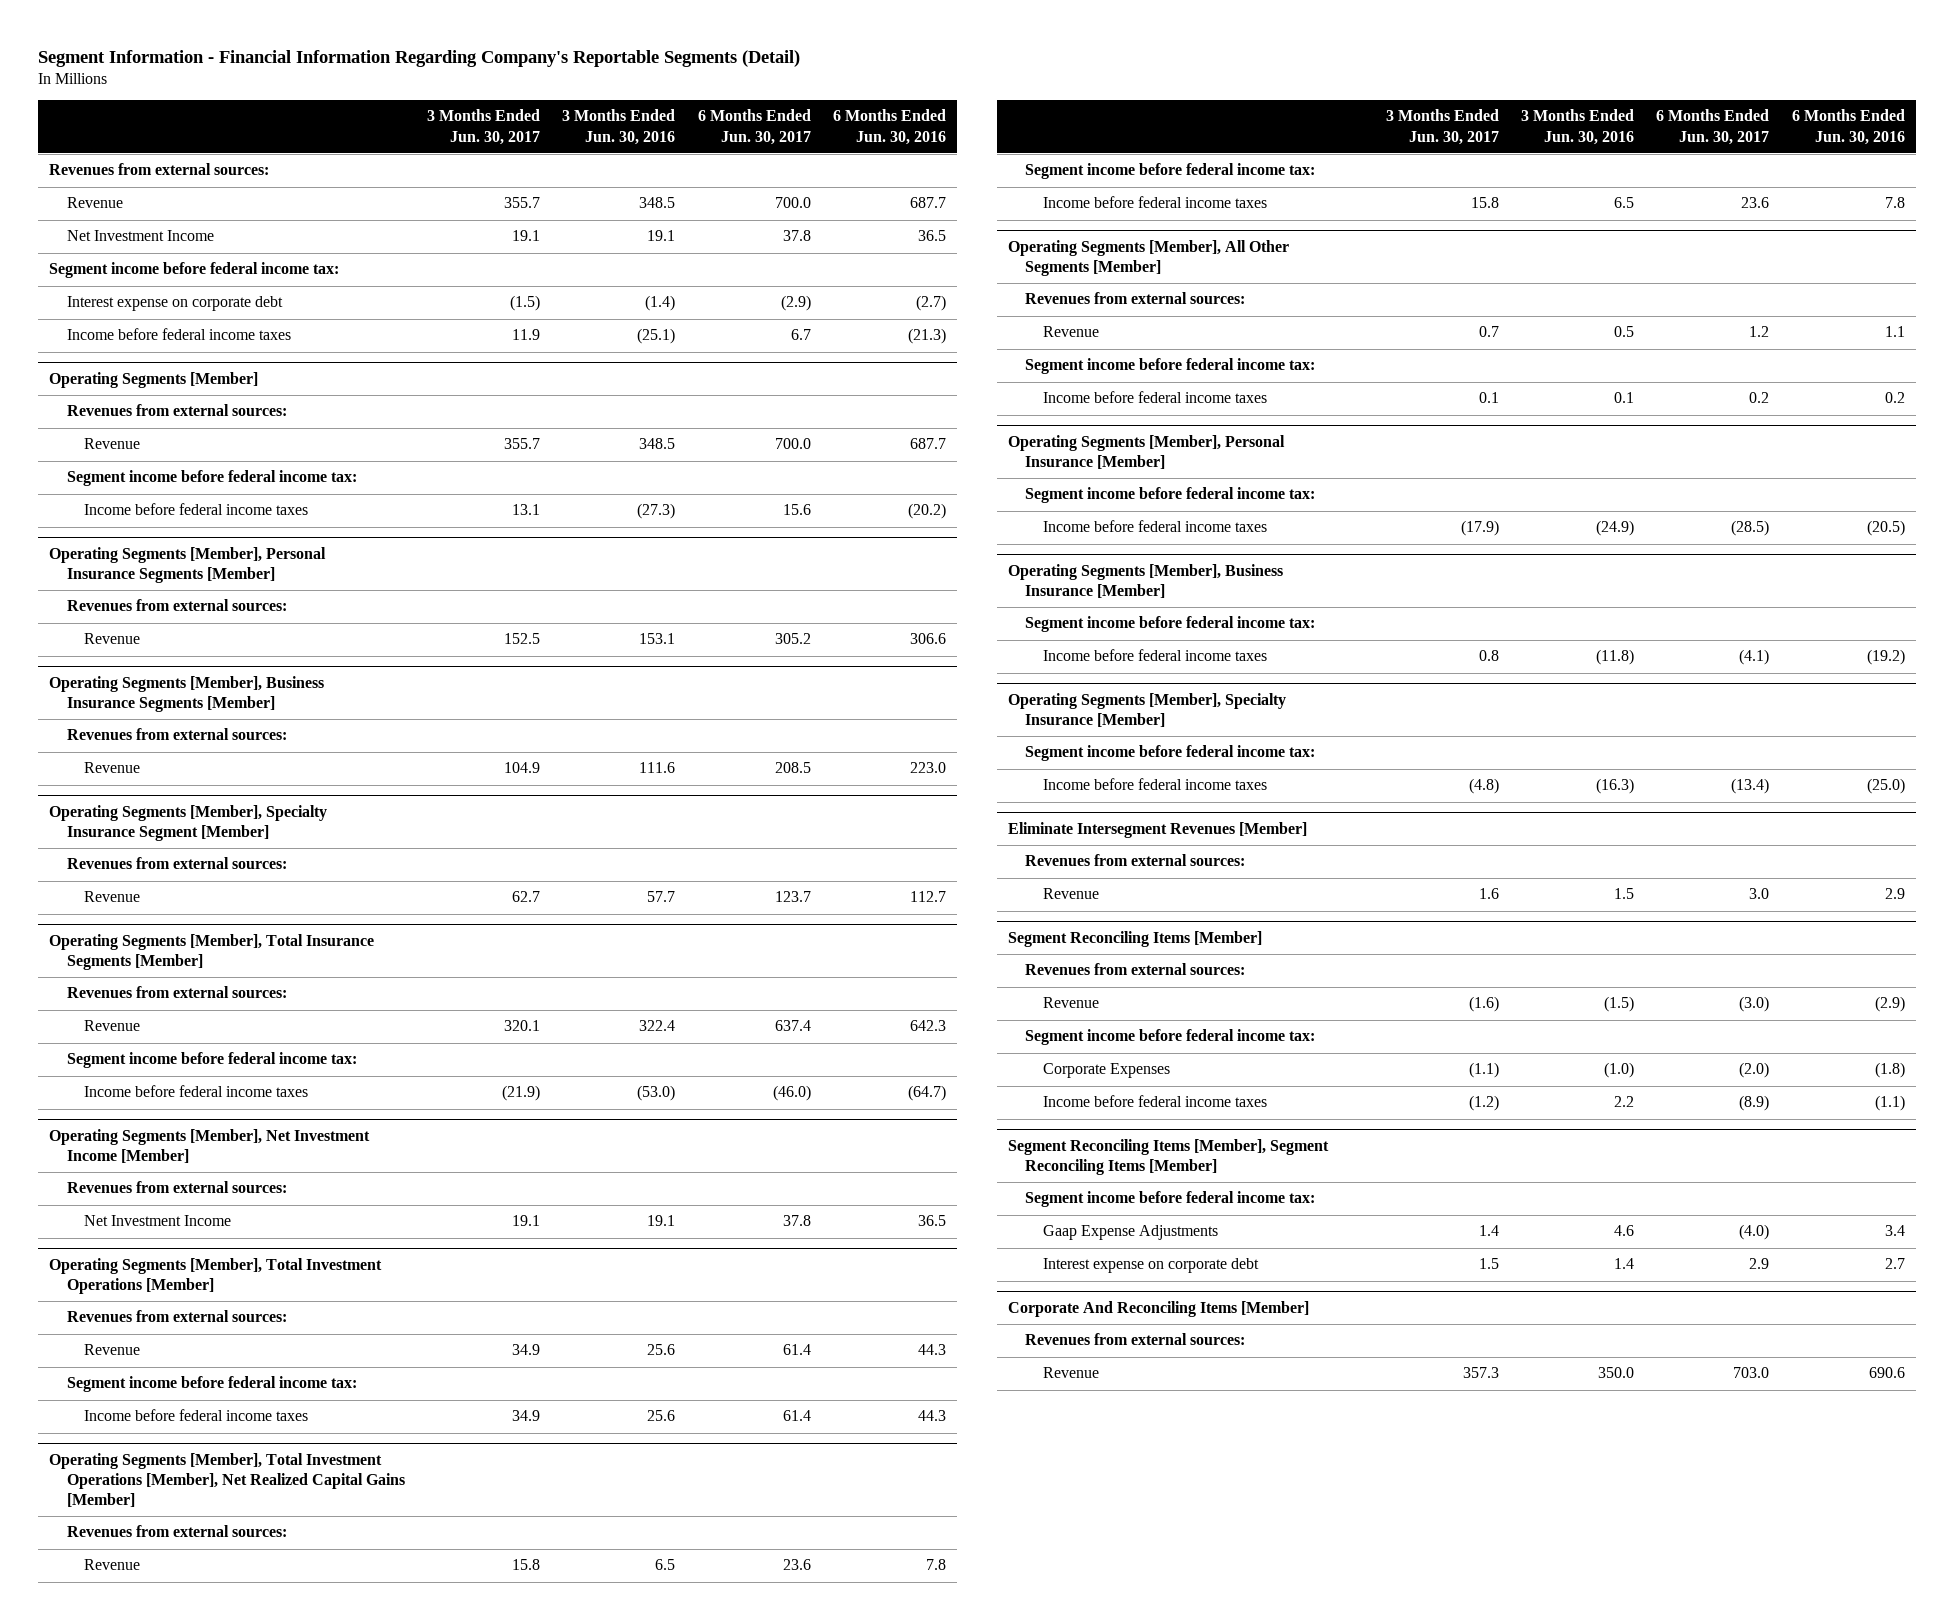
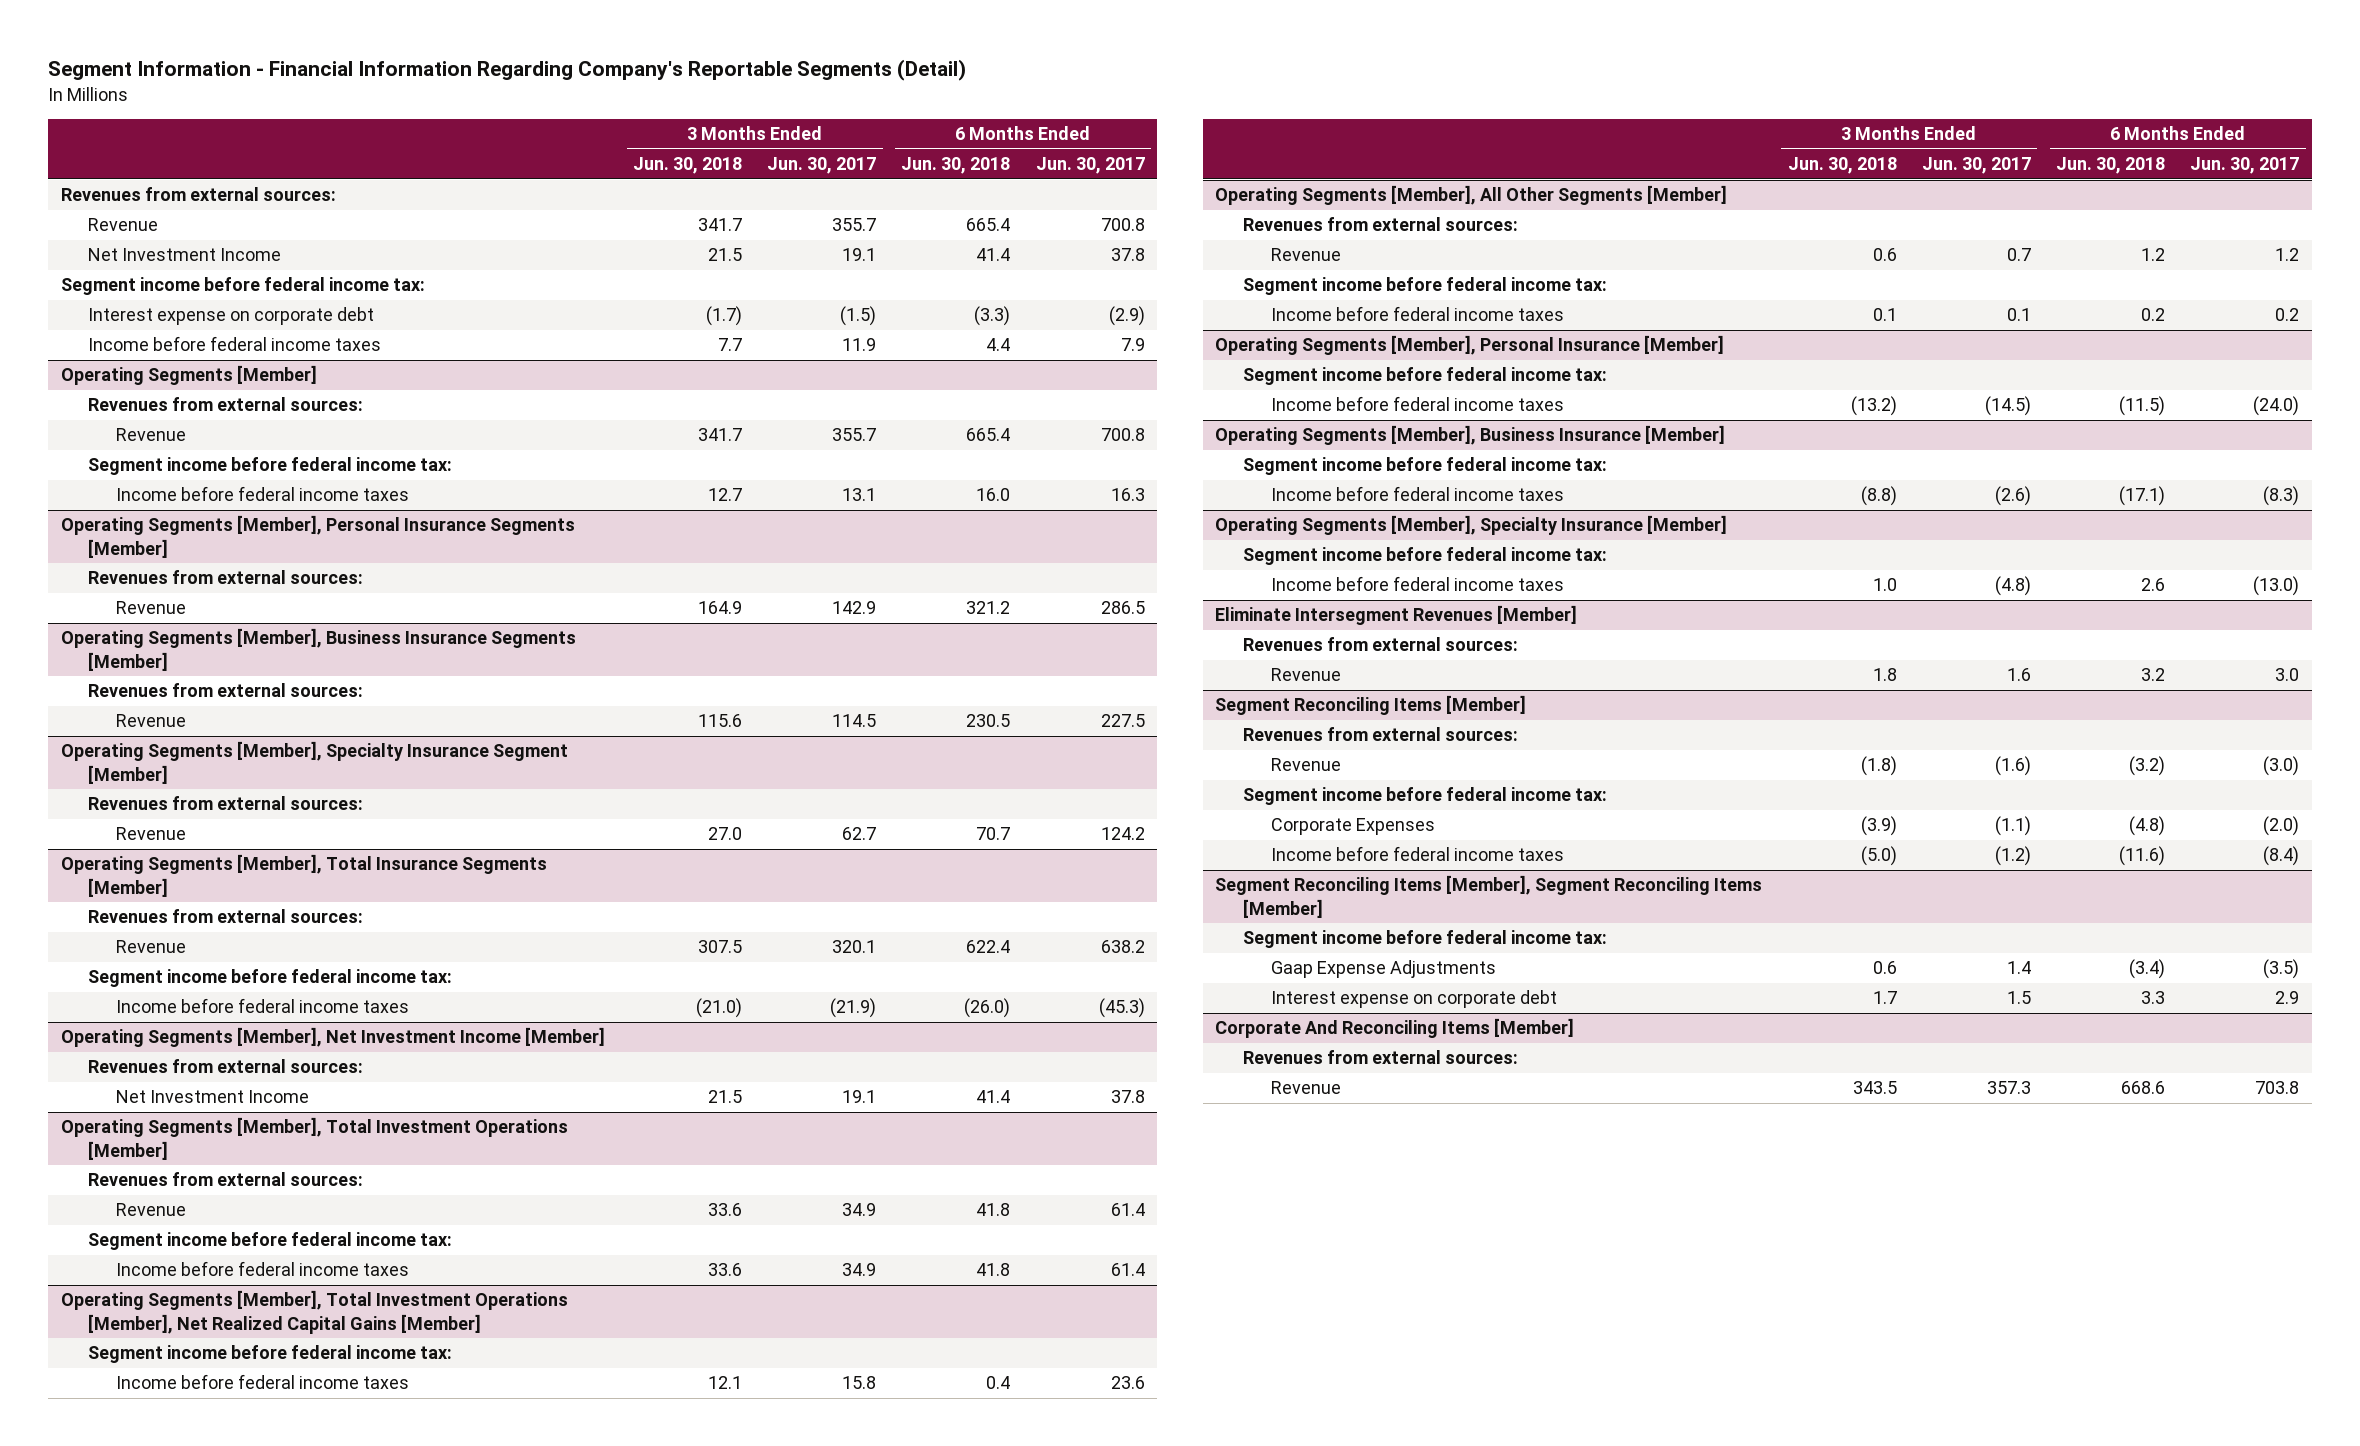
- | 3 Months Ended Jun. 30, 2017 | 3 Months Ended Jun. 30, 2016 | 6 Months Ended Jun. 30, 2017 | 6 Months Ended Jun. 30, 2016
+ | 3 Months Ended Jun. 30, 2018 | 3 Months Ended Jun. 30, 2017 | 6 Months Ended Jun. 30, 2018 | 6 Months Ended Jun. 30, 2017
- Revenue | 355.7 | 348.5 | 700.0 | 687.7
+ Revenue | 341.7 | 355.7 | 665.4 | 700.8
- Income before federal income taxes | 11.9 | (25.1) | 6.7 | (21.3)
+ Income before federal income taxes | 7.7 | 11.9 | 4.4 | 7.9
@ Operating Segments [Member]
- Revenue | 355.7 | 348.5 | 700.0 | 687.7
+ Revenue | 341.7 | 355.7 | 665.4 | 700.8
- Income before federal income taxes | 13.1 | (27.3) | 15.6 | (20.2)
+ Income before federal income taxes | 12.7 | 13.1 | 16.0 | 16.3
@ Operating Segments [Member], Personal Insurance Segments [Member]
- Revenue | 152.5 | 153.1 | 305.2 | 306.6
+ Revenue | 164.9 | 142.9 | 321.2 | 286.5
@ Operating Segments [Member], Business Insurance Segments [Member]
- Revenue | 104.9 | 111.6 | 208.5 | 223.0
+ Revenue | 115.6 | 114.5 | 230.5 | 227.5
@ Operating Segments [Member], Specialty Insurance Segment [Member]
- Revenue | 62.7 | 57.7 | 123.7 | 112.7
+ Revenue | 27.0 | 62.7 | 70.7 | 124.2
@ Operating Segments [Member], Total Insurance Segments [Member]
- Revenue | 320.1 | 322.4 | 637.4 | 642.3
+ Revenue | 307.5 | 320.1 | 622.4 | 638.2
- Income before federal income taxes | (21.9) | (53.0) | (46.0) | (64.7)
+ Income before federal income taxes | (21.0) | (21.9) | (26.0) | (45.3)
@ Operating Segments [Member], Total Investment Operations [Member], Net Realized Capital Gains [Member]
- Revenues from external sources:
- Revenue | 15.8 | 6.5 | 23.6 | 7.8
@ Operating Segments [Member], Personal Insurance [Member]
- Income before federal income taxes | (17.9) | (24.9) | (28.5) | (20.5)
+ Income before federal income taxes | (13.2) | (14.5) | (11.5) | (24.0)
@ Operating Segments [Member], Business Insurance [Member]
- Income before federal income taxes | 0.8 | (11.8) | (4.1) | (19.2)
+ Income before federal income taxes | (8.8) | (2.6) | (17.1) | (8.3)
@ Operating Segments [Member], Specialty Insurance [Member]
- Income before federal income taxes | (4.8) | (16.3) | (13.4) | (25.0)
+ Income before federal income taxes | 1.0 | (4.8) | 2.6 | (13.0)
@ Segment Reconciling Items [Member]
- Income before federal income taxes | (1.2) | 2.2 | (8.9) | (1.1)
+ Income before federal income taxes | (5.0) | (1.2) | (11.6) | (8.4)
@ Segment Reconciling Items [Member], Segment Reconciling Items [Member]
- Gaap Expense Adjustments | 1.4 | 4.6 | (4.0) | 3.4
+ Gaap Expense Adjustments | 0.6 | 1.4 | (3.4) | (3.5)
@ Corporate And Reconciling Items [Member]
- Revenue | 357.3 | 350.0 | 703.0 | 690.6
+ Revenue | 343.5 | 357.3 | 668.6 | 703.8

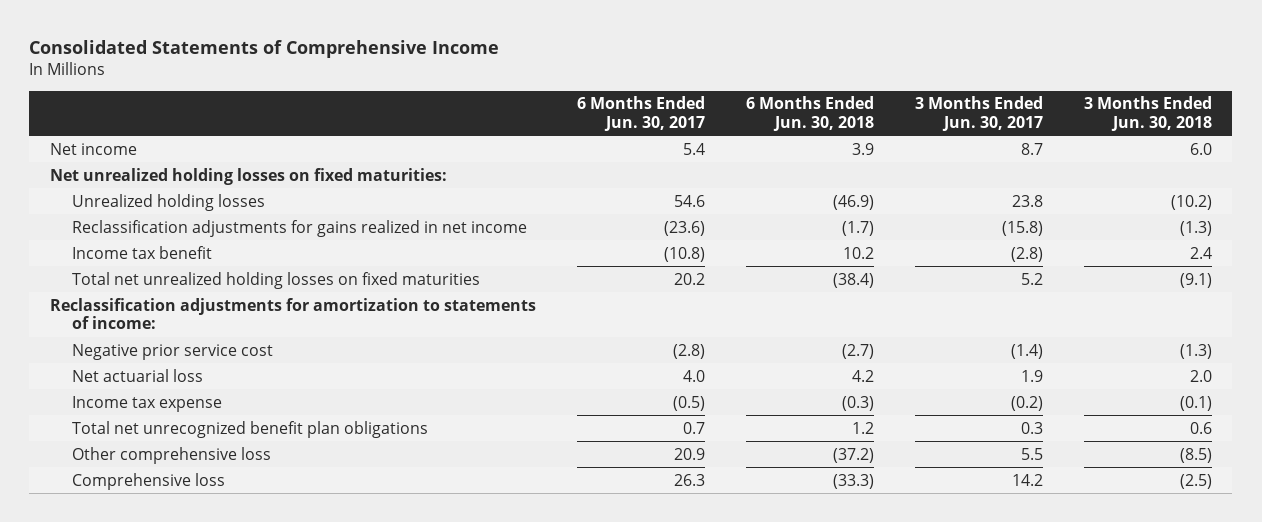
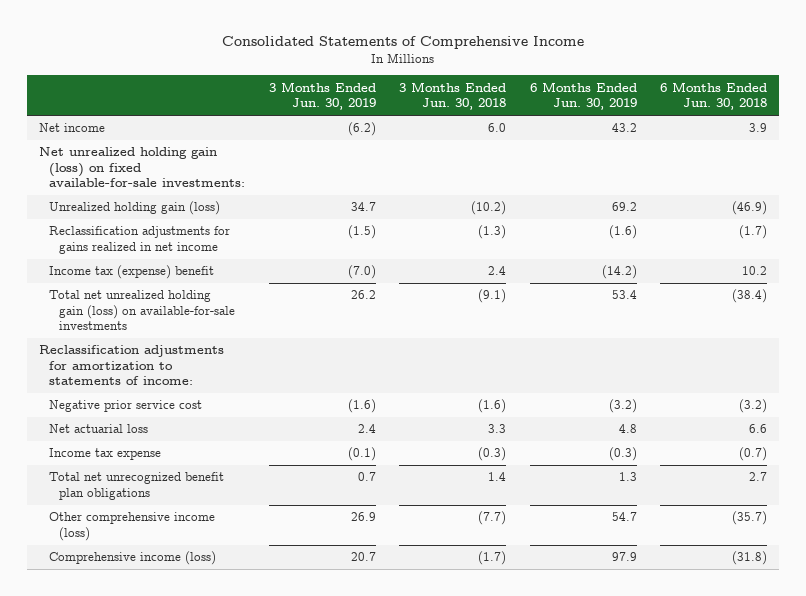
- | 6 Months Ended Jun. 30, 2017 | 6 Months Ended Jun. 30, 2018 | 3 Months Ended Jun. 30, 2017 | 3 Months Ended Jun. 30, 2018
+ | 3 Months Ended Jun. 30, 2019 | 3 Months Ended Jun. 30, 2018 | 6 Months Ended Jun. 30, 2019 | 6 Months Ended Jun. 30, 2018
- Net unrealized holding losses on fixed maturities:
- Unrealized holding losses | 54.6 | (46.9) | 23.8 | (10.2)
+ Net unrealized holding gain (loss) on fixed available-for-sale investments:
+ Unrealized holding gain (loss) | 34.7 | (10.2) | 69.2 | (46.9)
- Income tax benefit | (10.8) | 10.2 | (2.8) | 2.4
- Total net unrealized holding losses on fixed maturities | 20.2 | (38.4) | 5.2 | (9.1)
+ Income tax (expense) benefit | (7.0) | 2.4 | (14.2) | 10.2
+ Total net unrealized holding gain (loss) on available-for-sale investments | 26.2 | (9.1) | 53.4 | (38.4)
- Negative prior service cost | (2.8) | (2.7) | (1.4) | (1.3)
- Net actuarial loss | 4.0 | 4.2 | 1.9 | 2.0
- Income tax expense | (0.5) | (0.3) | (0.2) | (0.1)
- Total net unrecognized benefit plan obligations | 0.7 | 1.2 | 0.3 | 0.6
- Other comprehensive loss | 20.9 | (37.2) | 5.5 | (8.5)
- Comprehensive loss | 26.3 | (33.3) | 14.2 | (2.5)
+ Negative prior service cost | (1.6) | (1.6) | (3.2) | (3.2)
+ Net actuarial loss | 2.4 | 3.3 | 4.8 | 6.6
+ Income tax expense | (0.1) | (0.3) | (0.3) | (0.7)
+ Total net unrecognized benefit plan obligations | 0.7 | 1.4 | 1.3 | 2.7
+ Other comprehensive income (loss) | 26.9 | (7.7) | 54.7 | (35.7)
+ Comprehensive income (loss) | 20.7 | (1.7) | 97.9 | (31.8)

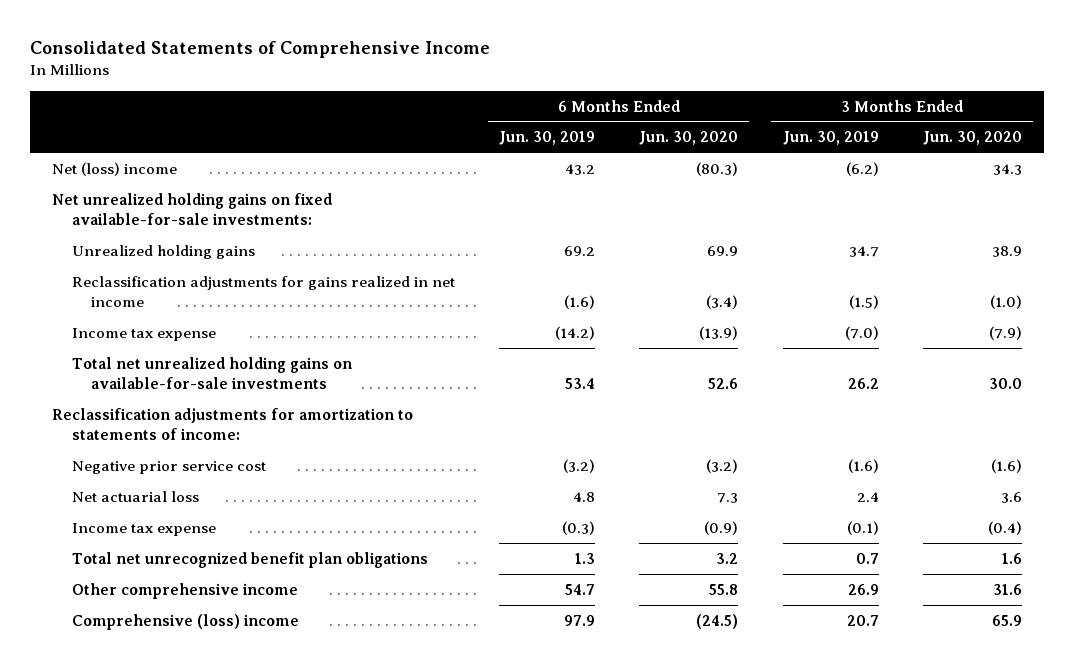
- | 3 Months Ended Jun. 30, 2019 | 3 Months Ended Jun. 30, 2018 | 6 Months Ended Jun. 30, 2019 | 6 Months Ended Jun. 30, 2018
+ | 6 Months Ended Jun. 30, 2019 | 6 Months Ended Jun. 30, 2020 | 3 Months Ended Jun. 30, 2019 | 3 Months Ended Jun. 30, 2020
- Net income | (6.2) | 6.0 | 43.2 | 3.9
- Net unrealized holding gain (loss) on fixed available-for-sale investments:
- Unrealized holding gain (loss) | 34.7 | (10.2) | 69.2 | (46.9)
+ Net (loss) income | 43.2 | (80.3) | (6.2) | 34.3
+ Net unrealized holding gains on fixed available-for-sale investments:
+ Unrealized holding gains | 69.2 | 69.9 | 34.7 | 38.9
- Income tax (expense) benefit | (7.0) | 2.4 | (14.2) | 10.2
- Total net unrealized holding gain (loss) on available-for-sale investments | 26.2 | (9.1) | 53.4 | (38.4)
+ Income tax expense | (14.2) | (13.9) | (7.0) | (7.9)
+ Total net unrealized holding gains on available-for-sale investments | 53.4 | 52.6 | 26.2 | 30.0
- Other comprehensive income (loss) | 26.9 | (7.7) | 54.7 | (35.7)
- Comprehensive income (loss) | 20.7 | (1.7) | 97.9 | (31.8)
+ Other comprehensive income | 54.7 | 55.8 | 26.9 | 31.6
+ Comprehensive (loss) income | 97.9 | (24.5) | 20.7 | 65.9

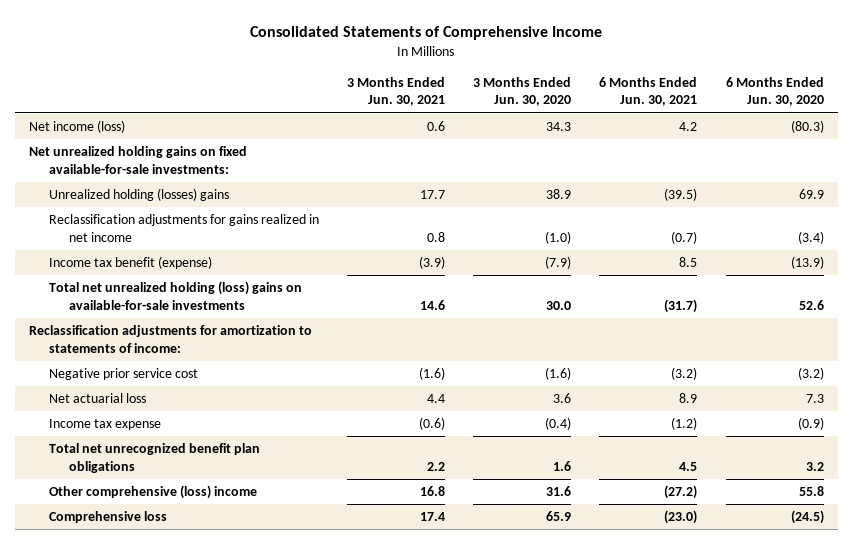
- | 6 Months Ended Jun. 30, 2019 | 6 Months Ended Jun. 30, 2020 | 3 Months Ended Jun. 30, 2019 | 3 Months Ended Jun. 30, 2020
+ | 3 Months Ended Jun. 30, 2021 | 3 Months Ended Jun. 30, 2020 | 6 Months Ended Jun. 30, 2021 | 6 Months Ended Jun. 30, 2020
- Net (loss) income | 43.2 | (80.3) | (6.2) | 34.3
+ Net income (loss) | 0.6 | 34.3 | 4.2 | (80.3)
- Unrealized holding gains | 69.2 | 69.9 | 34.7 | 38.9
+ Unrealized holding (losses) gains | 17.7 | 38.9 | (39.5) | 69.9
- Income tax expense | (14.2) | (13.9) | (7.0) | (7.9)
- Total net unrealized holding gains on available-for-sale investments | 53.4 | 52.6 | 26.2 | 30.0
+ Income tax benefit (expense) | (3.9) | (7.9) | 8.5 | (13.9)
+ Total net unrealized holding (loss) gains on available-for-sale investments | 14.6 | 30.0 | (31.7) | 52.6
- Other comprehensive income | 54.7 | 55.8 | 26.9 | 31.6
- Comprehensive (loss) income | 97.9 | (24.5) | 20.7 | 65.9
+ Other comprehensive (loss) income | 16.8 | 31.6 | (27.2) | 55.8
+ Comprehensive loss | 17.4 | 65.9 | (23.0) | (24.5)

